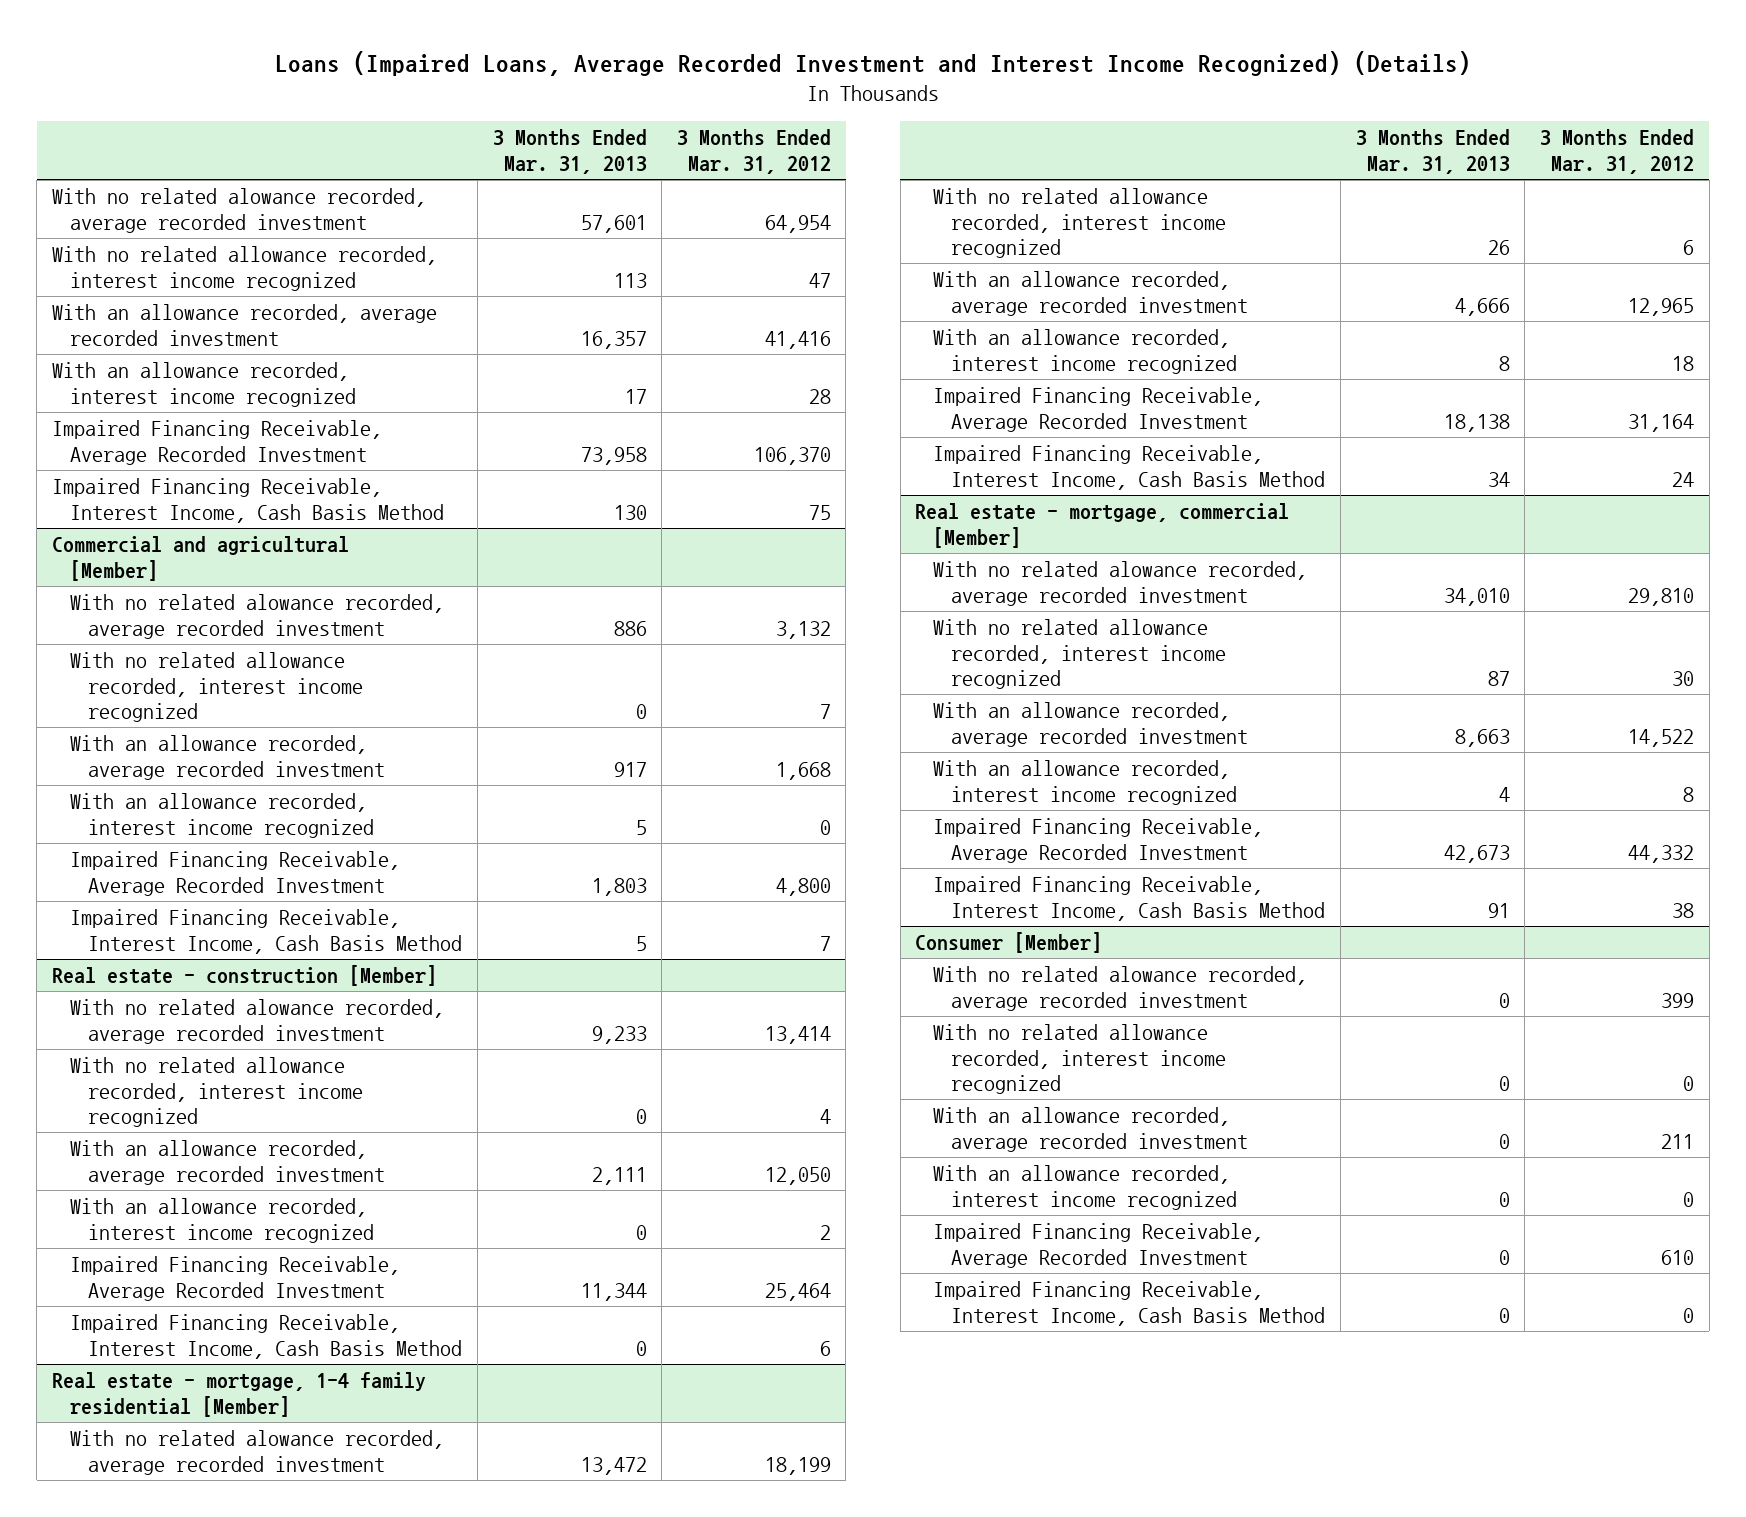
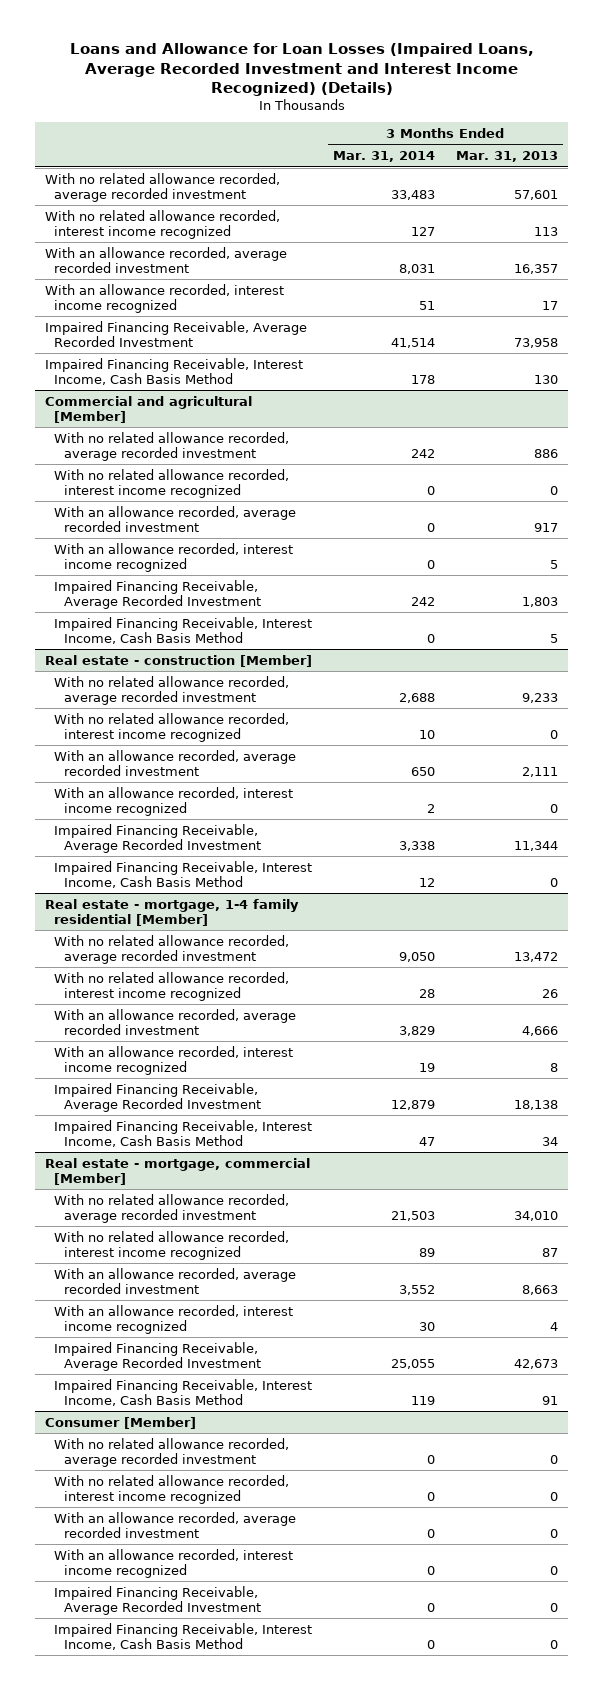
- Loans (Impaired Loans, Average Recorded Investment and Interest Income Recognized) (Details)
+ Loans and Allowance for Loan Losses (Impaired Loans, Average Recorded Investment and Interest Income Recognized) (Details)
- | 3 Months Ended Mar. 31, 2013 | 3 Months Ended Mar. 31, 2012
+ | 3 Months Ended Mar. 31, 2014 | 3 Months Ended Mar. 31, 2013
- With no related alowance recorded, average recorded investment | 57,601 | 64,954
+ With no related allowance recorded, average recorded investment | 33,483 | 57,601
@ Commercial and agricultural [Member]
- With no related alowance recorded, average recorded investment | 886 | 3,132
+ With no related allowance recorded, average recorded investment | 242 | 886
@ Real estate - construction [Member]
- With no related alowance recorded, average recorded investment | 9,233 | 13,414
+ With no related allowance recorded, average recorded investment | 2,688 | 9,233
@ Real estate - mortgage, 1-4 family residential [Member]
- With no related alowance recorded, average recorded investment | 13,472 | 18,199
+ With no related allowance recorded, average recorded investment | 9,050 | 13,472
@ Real estate - mortgage, commercial [Member]
- With no related alowance recorded, average recorded investment | 34,010 | 29,810
+ With no related allowance recorded, average recorded investment | 21,503 | 34,010
@ Consumer [Member]
- With no related alowance recorded, average recorded investment | 0 | 399
+ With no related allowance recorded, average recorded investment | 0 | 0

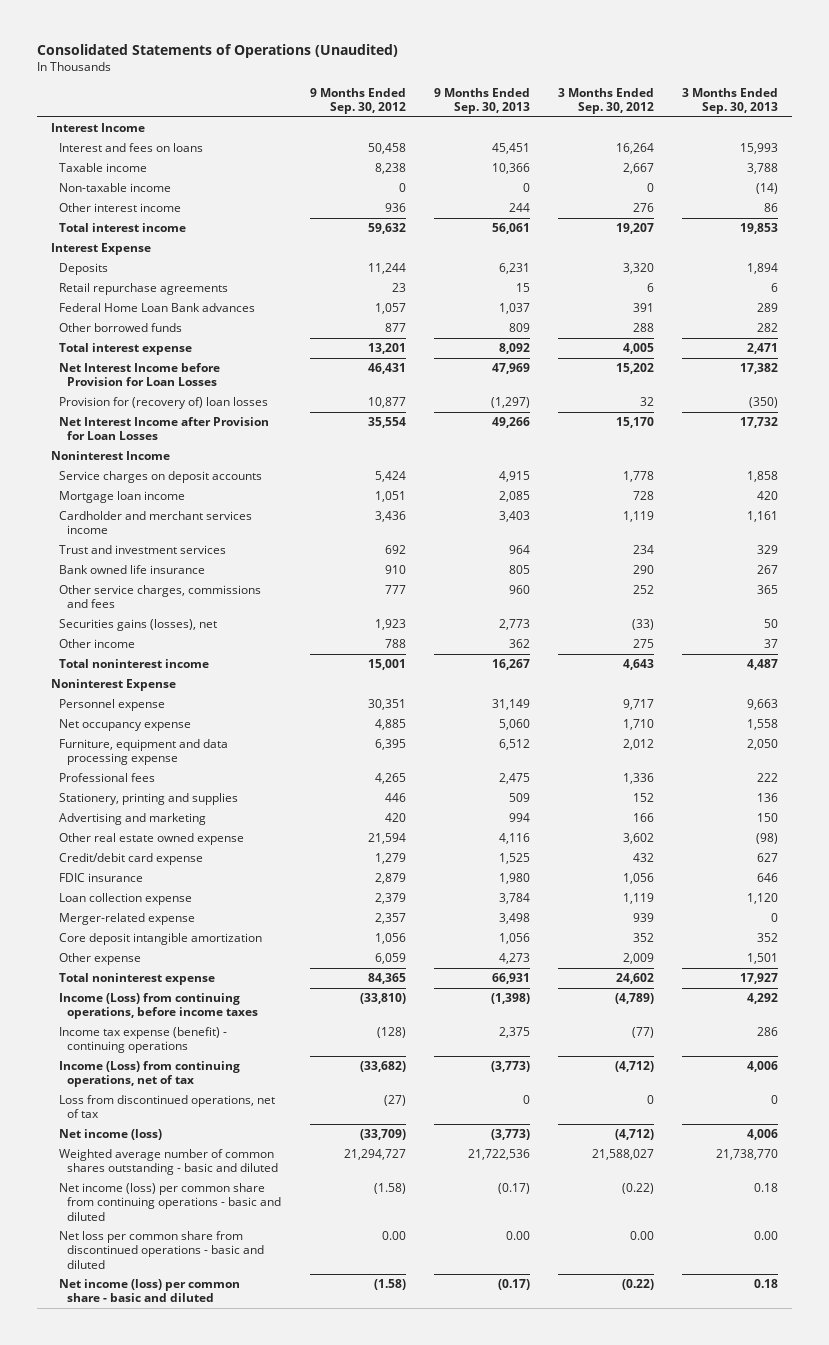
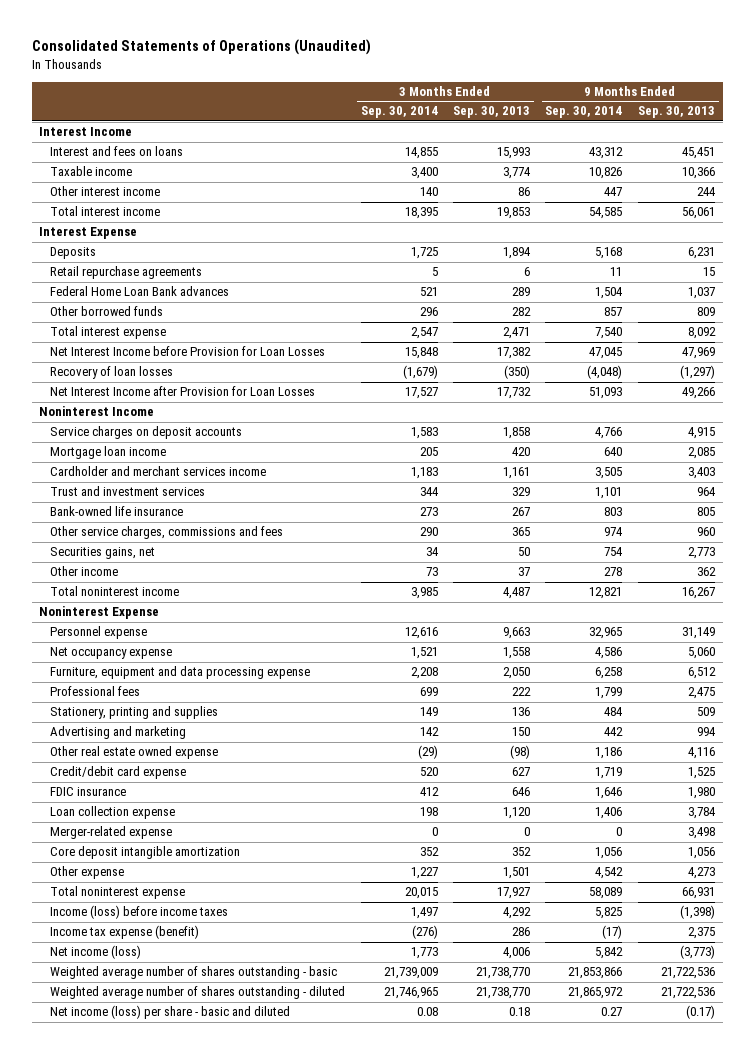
- | 9 Months Ended Sep. 30, 2012 | 9 Months Ended Sep. 30, 2013 | 3 Months Ended Sep. 30, 2012 | 3 Months Ended Sep. 30, 2013
+ | 3 Months Ended Sep. 30, 2014 | 3 Months Ended Sep. 30, 2013 | 9 Months Ended Sep. 30, 2014 | 9 Months Ended Sep. 30, 2013
- Taxable income | 8,238 | 10,366 | 2,667 | 3,788
- Non-taxable income | 0 | 0 | 0 | (14)
+ Taxable income | 3,400 | 3,774 | 10,826 | 10,366
- Provision for (recovery of) loan losses | 10,877 | (1,297) | 32 | (350)
+ Recovery of loan losses | (1,679) | (350) | (4,048) | (1,297)
- Bank owned life insurance | 910 | 805 | 290 | 267
+ Bank-owned life insurance | 273 | 267 | 803 | 805
- Securities gains (losses), net | 1,923 | 2,773 | (33) | 50
+ Securities gains, net | 34 | 50 | 754 | 2,773
- Income (Loss) from continuing operations, before income taxes | (33,810) | (1,398) | (4,789) | 4,292
- Income tax expense (benefit) - continuing operations | (128) | 2,375 | (77) | 286
- Income (Loss) from continuing operations, net of tax | (33,682) | (3,773) | (4,712) | 4,006
- Loss from discontinued operations, net of tax | (27) | 0 | 0 | 0
+ Income (loss) before income taxes | 1,497 | 4,292 | 5,825 | (1,398)
+ Income tax expense (benefit) | (276) | 286 | (17) | 2,375
- Weighted average number of common shares outstanding - basic and diluted | 21,294,727 | 21,722,536 | 21,588,027 | 21,738,770
- Net income (loss) per common share from continuing operations - basic and diluted | (1.58) | (0.17) | (0.22) | 0.18
- Net loss per common share from discontinued operations - basic and diluted | 0.00 | 0.00 | 0.00 | 0.00
- Net income (loss) per common share - basic and diluted | (1.58) | (0.17) | (0.22) | 0.18
+ Weighted average number of shares outstanding - basic | 21,739,009 | 21,738,770 | 21,853,866 | 21,722,536
+ Weighted average number of shares outstanding - diluted | 21,746,965 | 21,738,770 | 21,865,972 | 21,722,536
+ Net income (loss) per share - basic and diluted | 0.08 | 0.18 | 0.27 | (0.17)

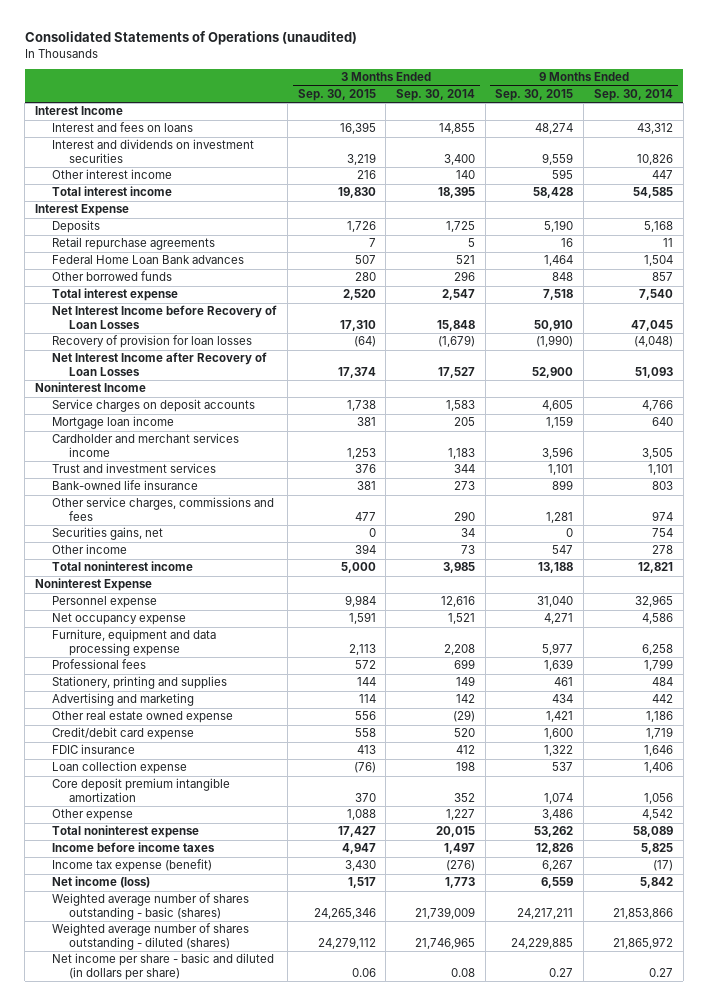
- Consolidated Statements of Operations (Unaudited)
+ Consolidated Statements of Operations (unaudited)
- | 3 Months Ended Sep. 30, 2014 | 3 Months Ended Sep. 30, 2013 | 9 Months Ended Sep. 30, 2014 | 9 Months Ended Sep. 30, 2013
+ | 3 Months Ended Sep. 30, 2015 | 3 Months Ended Sep. 30, 2014 | 9 Months Ended Sep. 30, 2015 | 9 Months Ended Sep. 30, 2014
- Taxable income | 3,400 | 3,774 | 10,826 | 10,366
+ Interest and dividends on investment securities | 3,219 | 3,400 | 9,559 | 10,826
- Net Interest Income before Provision for Loan Losses | 15,848 | 17,382 | 47,045 | 47,969
- Recovery of loan losses | (1,679) | (350) | (4,048) | (1,297)
- Net Interest Income after Provision for Loan Losses | 17,527 | 17,732 | 51,093 | 49,266
+ Net Interest Income before Recovery of Loan Losses | 17,310 | 15,848 | 50,910 | 47,045
+ Recovery of provision for loan losses | (64) | (1,679) | (1,990) | (4,048)
+ Net Interest Income after Recovery of Loan Losses | 17,374 | 17,527 | 52,900 | 51,093
- Merger-related expense | 0 | 0 | 0 | 3,498
- Core deposit intangible amortization | 352 | 352 | 1,056 | 1,056
+ Core deposit premium intangible amortization | 370 | 352 | 1,074 | 1,056
- Income (loss) before income taxes | 1,497 | 4,292 | 5,825 | (1,398)
+ Income before income taxes | 4,947 | 1,497 | 12,826 | 5,825
- Weighted average number of shares outstanding - basic | 21,739,009 | 21,738,770 | 21,853,866 | 21,722,536
- Weighted average number of shares outstanding - diluted | 21,746,965 | 21,738,770 | 21,865,972 | 21,722,536
- Net income (loss) per share - basic and diluted | 0.08 | 0.18 | 0.27 | (0.17)
+ Weighted average number of shares outstanding - basic (shares) | 24,265,346 | 21,739,009 | 24,217,211 | 21,853,866
+ Weighted average number of shares outstanding - diluted (shares) | 24,279,112 | 21,746,965 | 24,229,885 | 21,865,972
+ Net income per share - basic and diluted (in dollars per share) | 0.06 | 0.08 | 0.27 | 0.27

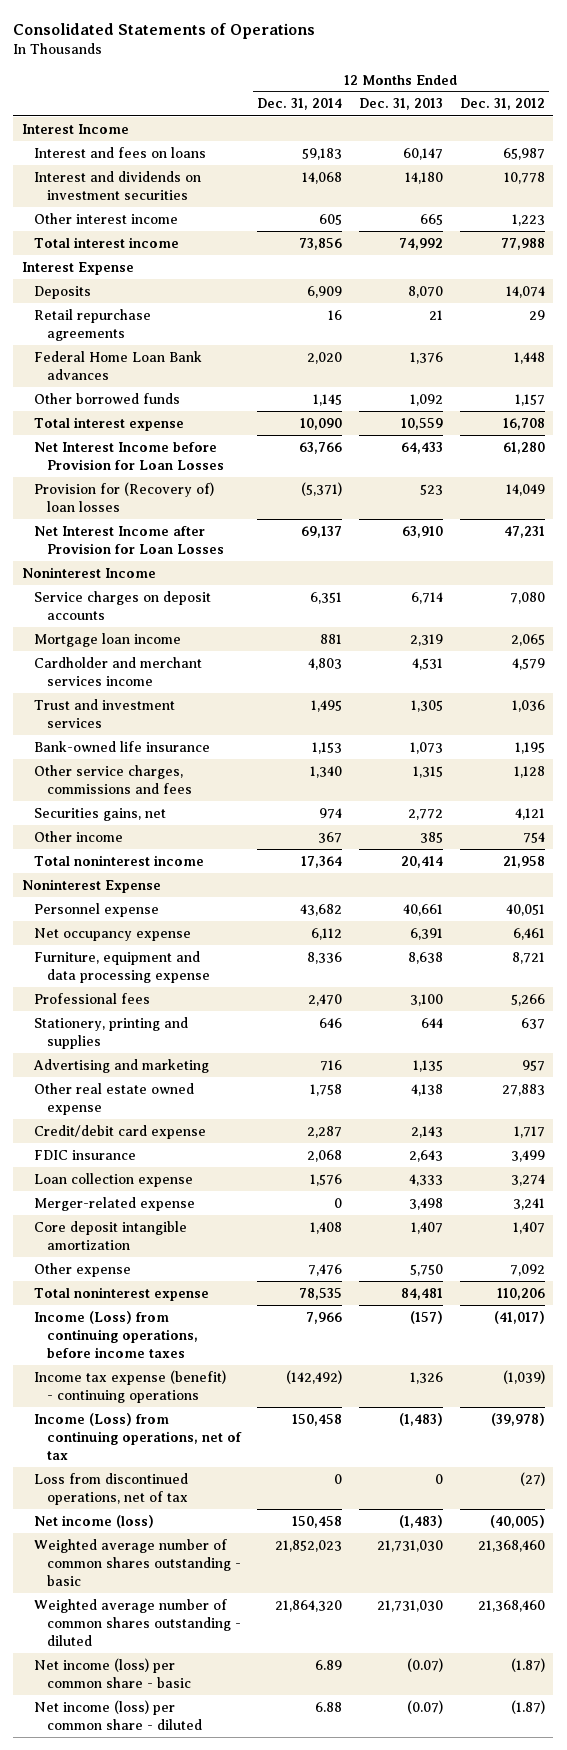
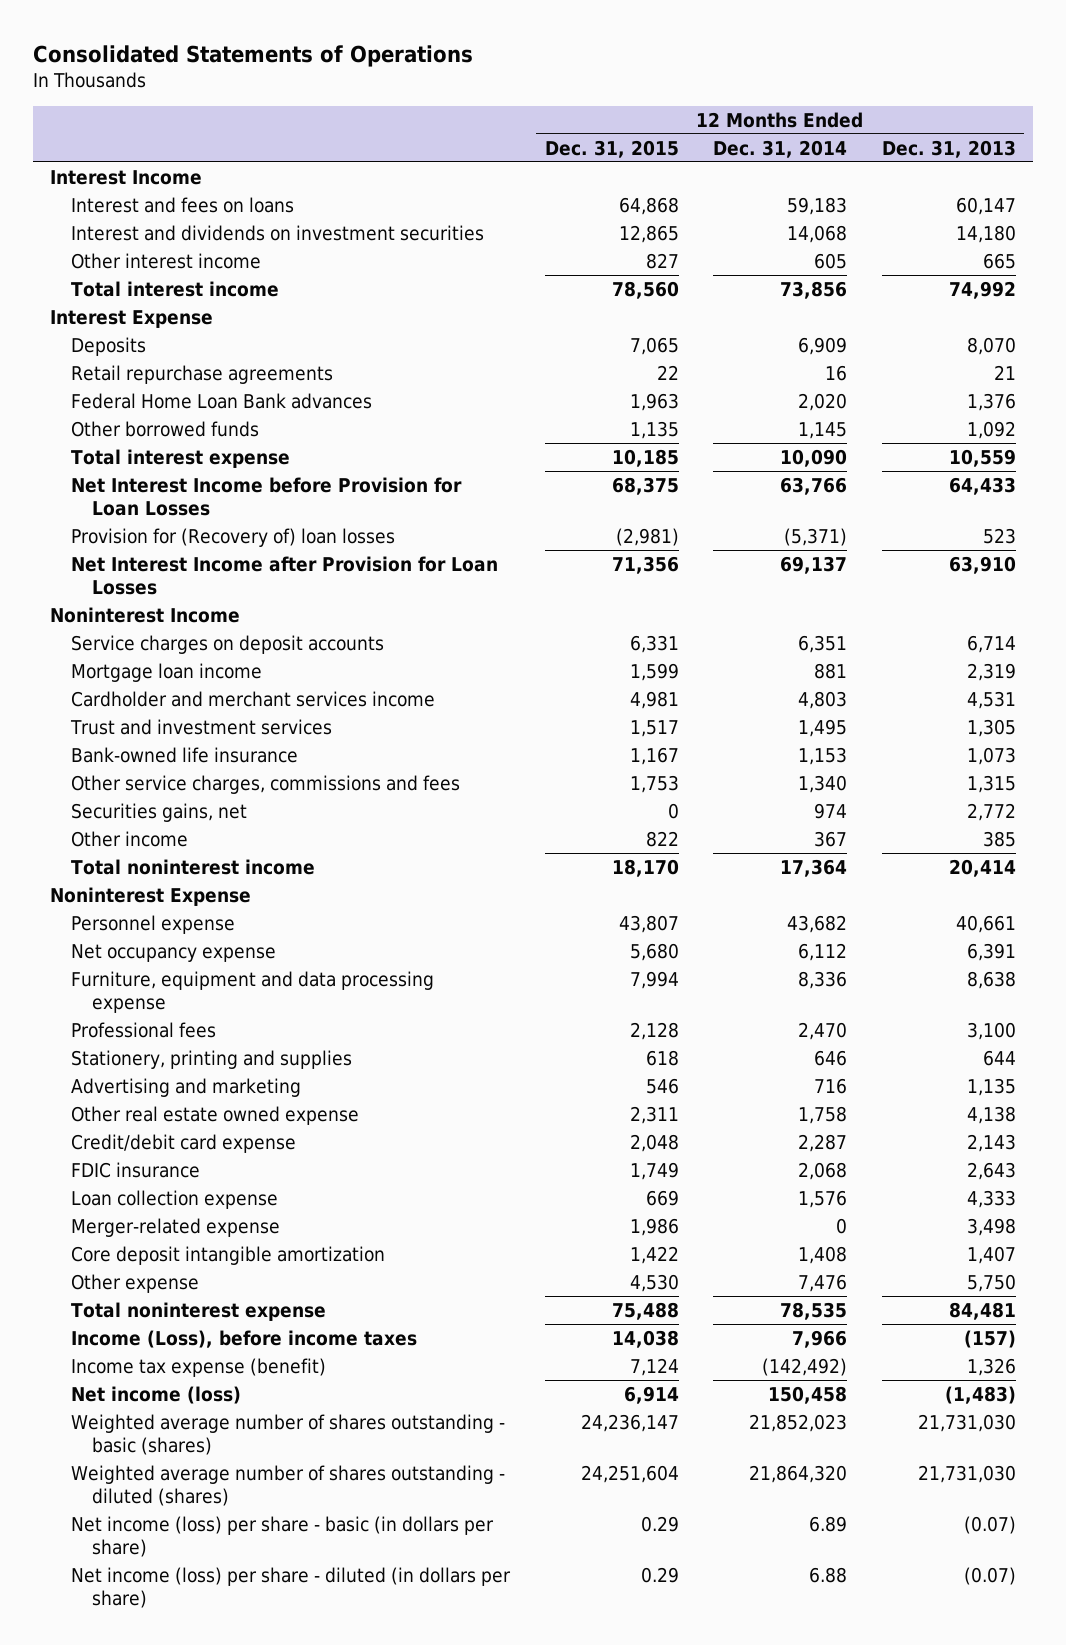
- | 12 Months Ended Dec. 31, 2014 | 12 Months Ended Dec. 31, 2013 | 12 Months Ended Dec. 31, 2012
+ | 12 Months Ended Dec. 31, 2015 | 12 Months Ended Dec. 31, 2014 | 12 Months Ended Dec. 31, 2013
- Income (Loss) from continuing operations, before income taxes | 7,966 | (157) | (41,017)
- Income tax expense (benefit) - continuing operations | (142,492) | 1,326 | (1,039)
- Income (Loss) from continuing operations, net of tax | 150,458 | (1,483) | (39,978)
- Loss from discontinued operations, net of tax | 0 | 0 | (27)
+ Income (Loss), before income taxes | 14,038 | 7,966 | (157)
+ Income tax expense (benefit) | 7,124 | (142,492) | 1,326
- Weighted average number of common shares outstanding - basic | 21,852,023 | 21,731,030 | 21,368,460
- Weighted average number of common shares outstanding - diluted | 21,864,320 | 21,731,030 | 21,368,460
- Net income (loss) per common share - basic | 6.89 | (0.07) | (1.87)
- Net income (loss) per common share - diluted | 6.88 | (0.07) | (1.87)
+ Weighted average number of shares outstanding - basic (shares) | 24,236,147 | 21,852,023 | 21,731,030
+ Weighted average number of shares outstanding - diluted (shares) | 24,251,604 | 21,864,320 | 21,731,030
+ Net income (loss) per share - basic (in dollars per share) | 0.29 | 6.89 | (0.07)
+ Net income (loss) per share - diluted (in dollars per share) | 0.29 | 6.88 | (0.07)

